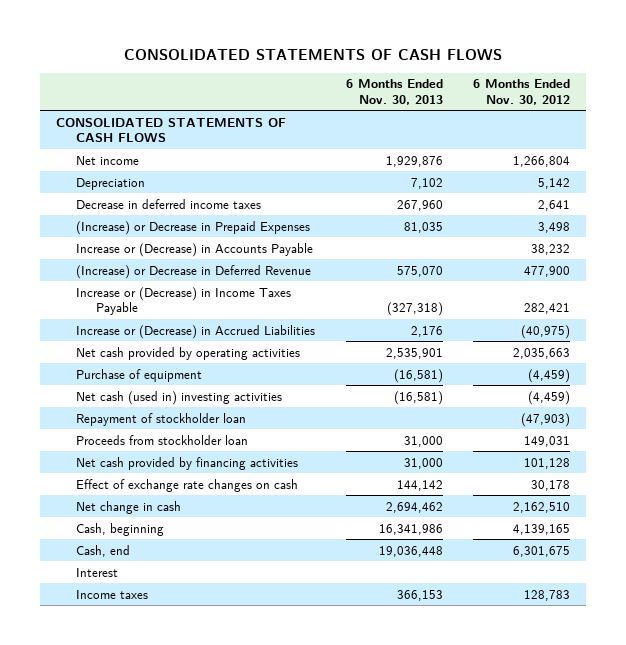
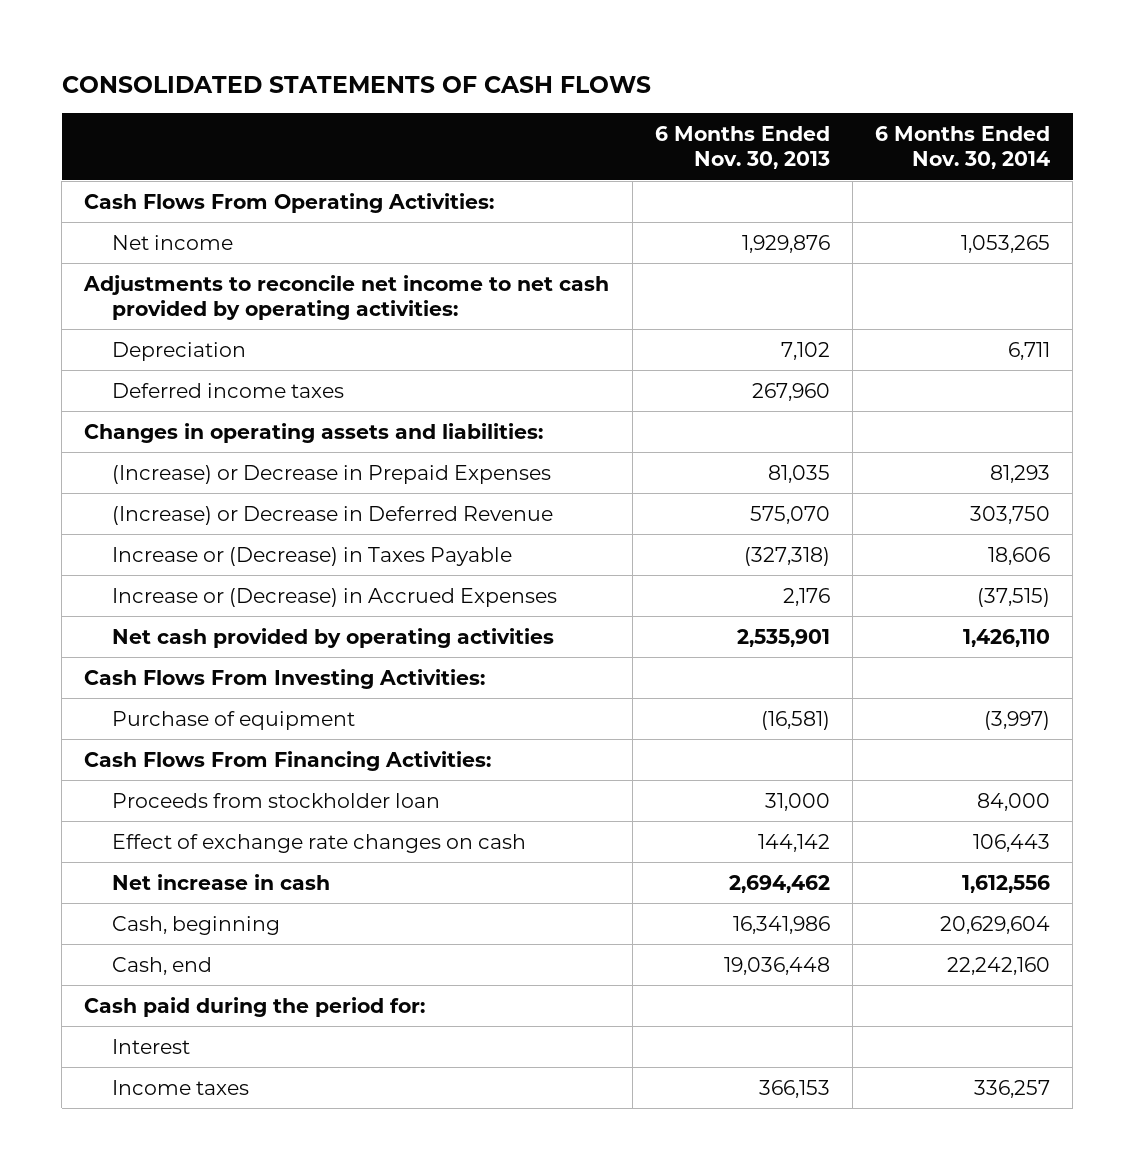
- | 6 Months Ended Nov. 30, 2013 | 6 Months Ended Nov. 30, 2012
+ | 6 Months Ended Nov. 30, 2013 | 6 Months Ended Nov. 30, 2014
- CONSOLIDATED STATEMENTS OF CASH FLOWS
+ Cash Flows From Operating Activities:
+ Adjustments to reconcile net income to net cash provided by operating activities:
- Decrease in deferred income taxes | 267,960 | 2,641
+ Deferred income taxes | 267,960 |
+ Changes in operating assets and liabilities:
- Increase or (Decrease) in Accounts Payable | | 38,232
- Increase or (Decrease) in Income Taxes Payable | (327,318) | 282,421
- Increase or (Decrease) in Accrued Liabilities | 2,176 | (40,975)
+ Increase or (Decrease) in Taxes Payable | (327,318) | 18,606
+ Increase or (Decrease) in Accrued Expenses | 2,176 | (37,515)
+ Cash Flows From Investing Activities:
- Net cash (used in) investing activities | (16,581) | (4,459)
- Repayment of stockholder loan | | (47,903)
+ Cash Flows From Financing Activities:
- Net cash provided by financing activities | 31,000 | 101,128
- Net change in cash | 2,694,462 | 2,162,510
+ Net increase in cash | 2,694,462 | 1,612,556
+ Cash paid during the period for:

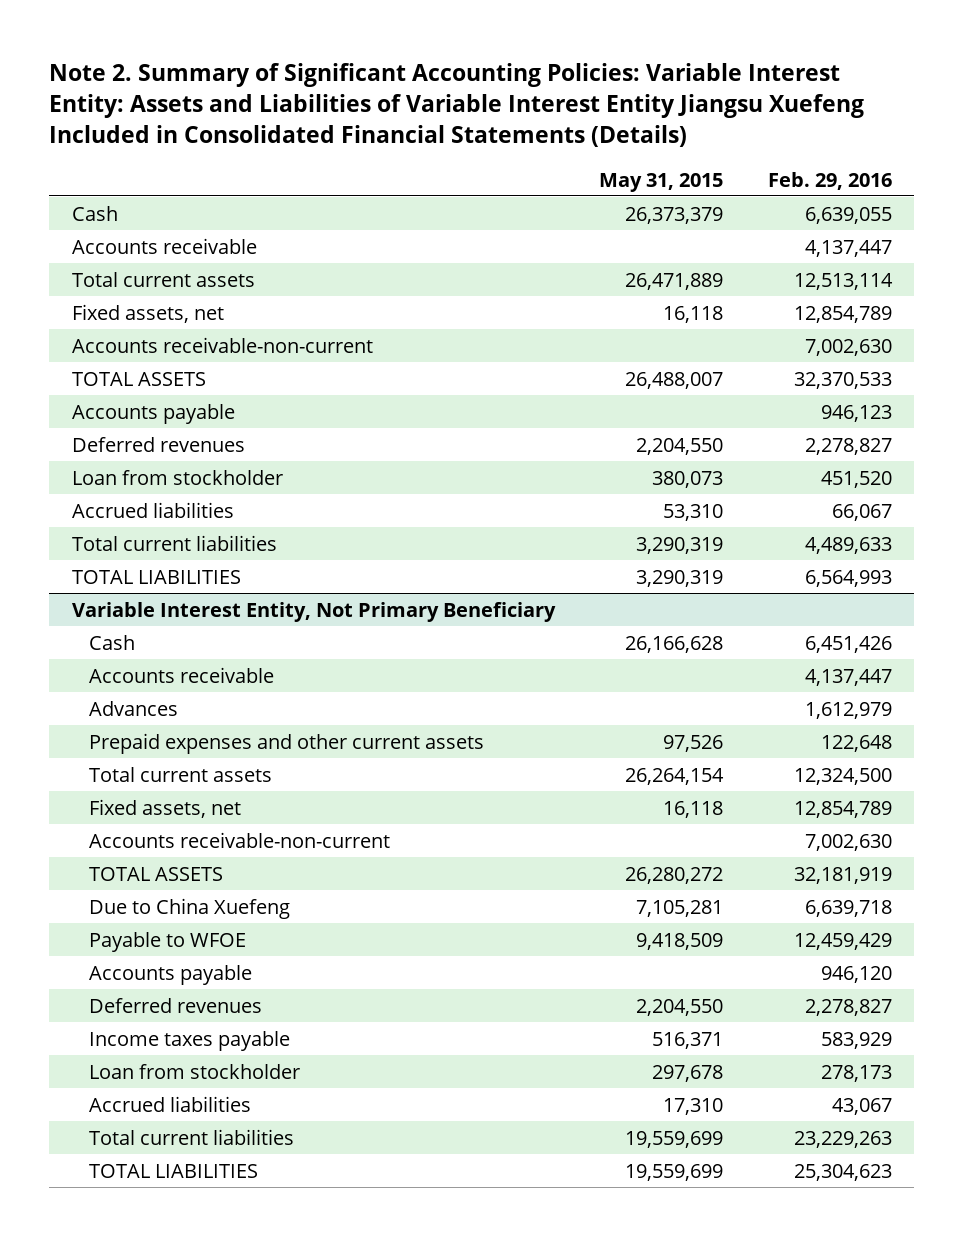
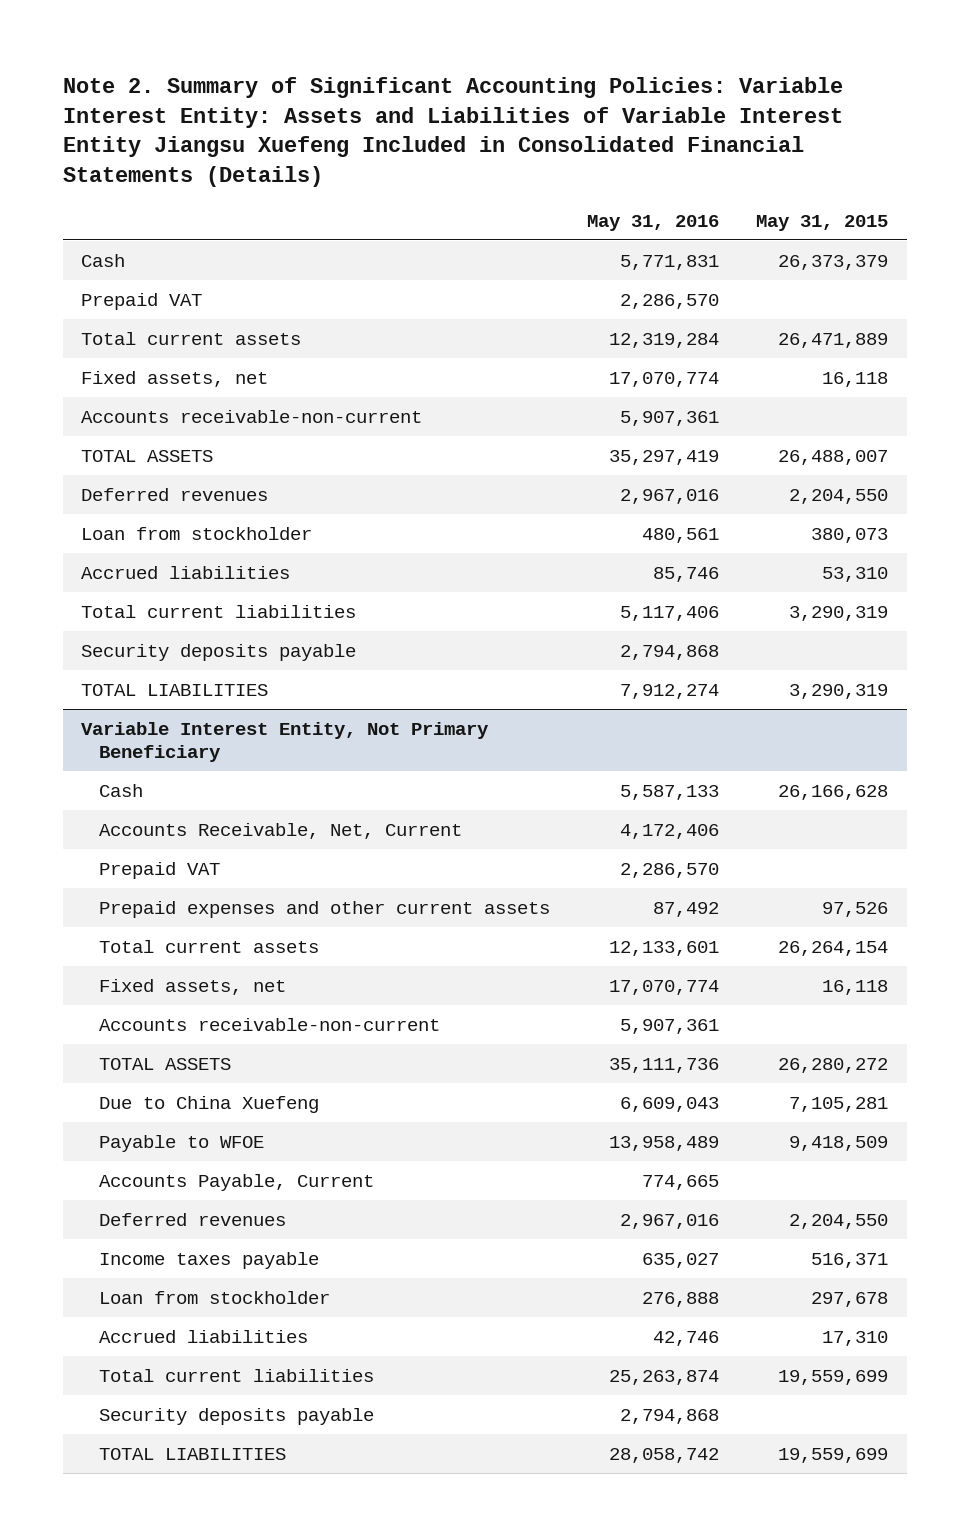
- | May 31, 2015 | Feb. 29, 2016
+ | May 31, 2016 | May 31, 2015
- Accounts receivable | | 4,137,447
+ Prepaid VAT | 2,286,570 |
- Accounts payable | | 946,123
+ Security deposits payable | 2,794,868 |
@ Variable Interest Entity, Not Primary Beneficiary
- Accounts receivable | | 4,137,447
- Advances | | 1,612,979
+ Accounts Receivable, Net, Current | 4,172,406 |
+ Prepaid VAT | 2,286,570 |
- Accounts payable | | 946,120
+ Accounts Payable, Current | 774,665 |
+ Security deposits payable | 2,794,868 |

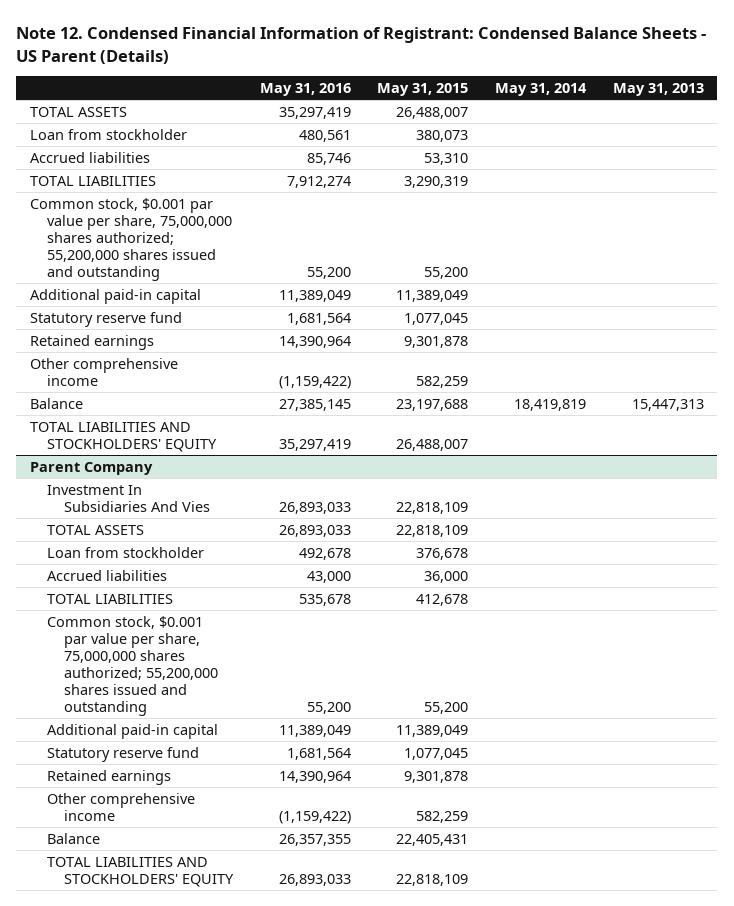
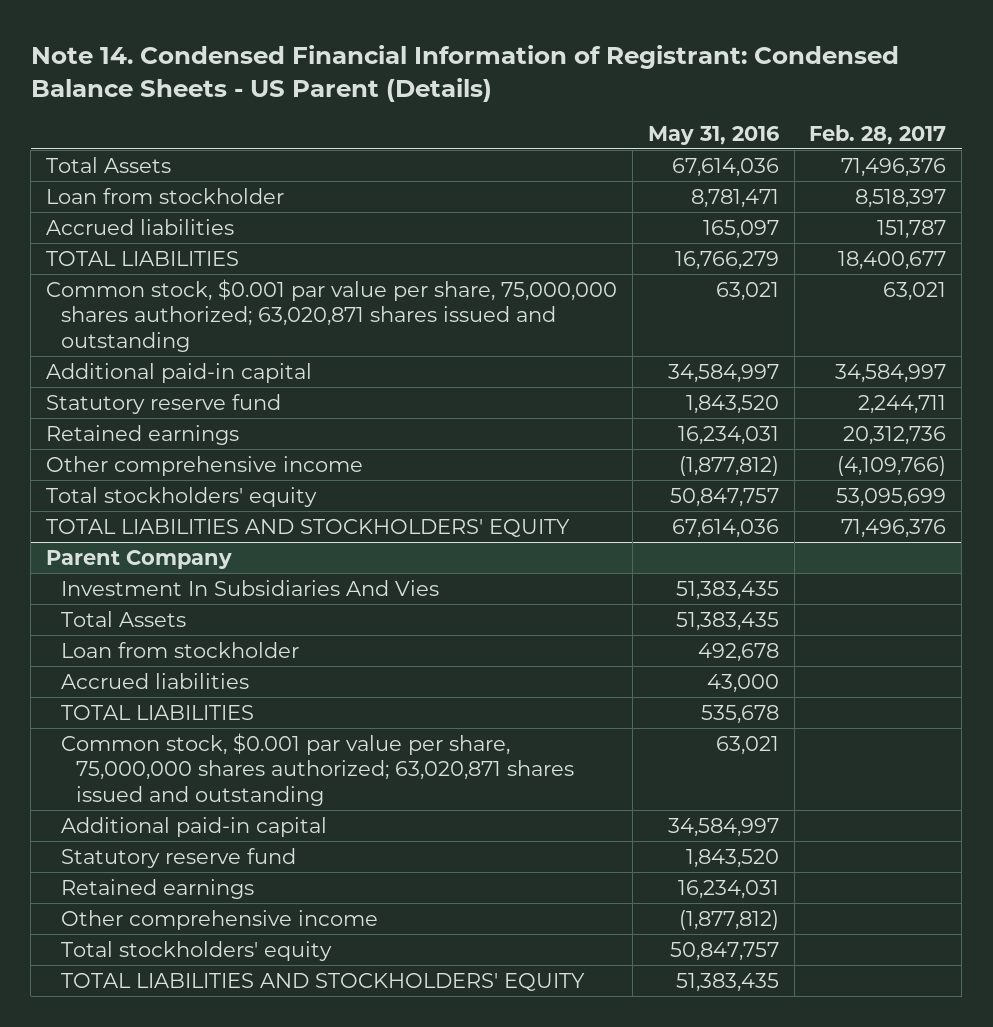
- Note 12. Condensed Financial Information of Registrant: Condensed Balance Sheets - US Parent (Details)
+ Note 14. Condensed Financial Information of Registrant: Condensed Balance Sheets - US Parent (Details)
- | May 31, 2016 | May 31, 2015 | May 31, 2014 | May 31, 2013
+ | May 31, 2016 | Feb. 28, 2017
- TOTAL ASSETS | 35,297,419 | 26,488,007 | |
- Loan from stockholder | 480,561 | 380,073 | |
- Accrued liabilities | 85,746 | 53,310 | |
- TOTAL LIABILITIES | 7,912,274 | 3,290,319 | |
- Common stock, $0.001 par value per share, 75,000,000 shares authorized; 55,200,000 shares issued and outstanding | 55,200 | 55,200 | |
- Additional paid-in capital | 11,389,049 | 11,389,049 | |
- Statutory reserve fund | 1,681,564 | 1,077,045 | |
- Retained earnings | 14,390,964 | 9,301,878 | |
- Other comprehensive income | (1,159,422) | 582,259 | |
- Balance | 27,385,145 | 23,197,688 | 18,419,819 | 15,447,313
- TOTAL LIABILITIES AND STOCKHOLDERS' EQUITY | 35,297,419 | 26,488,007 | |
+ Total Assets | 67,614,036 | 71,496,376
+ Loan from stockholder | 8,781,471 | 8,518,397
+ Accrued liabilities | 165,097 | 151,787
+ TOTAL LIABILITIES | 16,766,279 | 18,400,677
+ Common stock, $0.001 par value per share, 75,000,000 shares authorized; 63,020,871 shares issued and outstanding | 63,021 | 63,021
+ Additional paid-in capital | 34,584,997 | 34,584,997
+ Statutory reserve fund | 1,843,520 | 2,244,711
+ Retained earnings | 16,234,031 | 20,312,736
+ Other comprehensive income | (1,877,812) | (4,109,766)
+ Total stockholders' equity | 50,847,757 | 53,095,699
+ TOTAL LIABILITIES AND STOCKHOLDERS' EQUITY | 67,614,036 | 71,496,376
@ Parent Company
- Investment In Subsidiaries And Vies | 26,893,033 | 22,818,109 | |
- TOTAL ASSETS | 26,893,033 | 22,818,109 | |
+ Investment In Subsidiaries And Vies | 51,383,435 |
+ Total Assets | 51,383,435 |
- Common stock, $0.001 par value per share, 75,000,000 shares authorized; 55,200,000 shares issued and outstanding | 55,200 | 55,200 | |
- Additional paid-in capital | 11,389,049 | 11,389,049 | |
- Statutory reserve fund | 1,681,564 | 1,077,045 | |
- Retained earnings | 14,390,964 | 9,301,878 | |
- Other comprehensive income | (1,159,422) | 582,259 | |
- Balance | 26,357,355 | 22,405,431 | |
- TOTAL LIABILITIES AND STOCKHOLDERS' EQUITY | 26,893,033 | 22,818,109 | |
+ Common stock, $0.001 par value per share, 75,000,000 shares authorized; 63,020,871 shares issued and outstanding | 63,021 |
+ Additional paid-in capital | 34,584,997 |
+ Statutory reserve fund | 1,843,520 |
+ Retained earnings | 16,234,031 |
+ Other comprehensive income | (1,877,812) |
+ Total stockholders' equity | 50,847,757 |
+ TOTAL LIABILITIES AND STOCKHOLDERS' EQUITY | 51,383,435 |

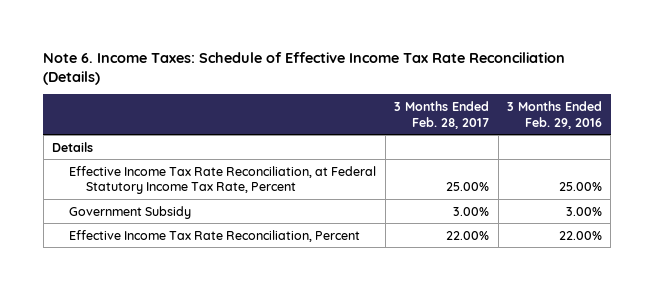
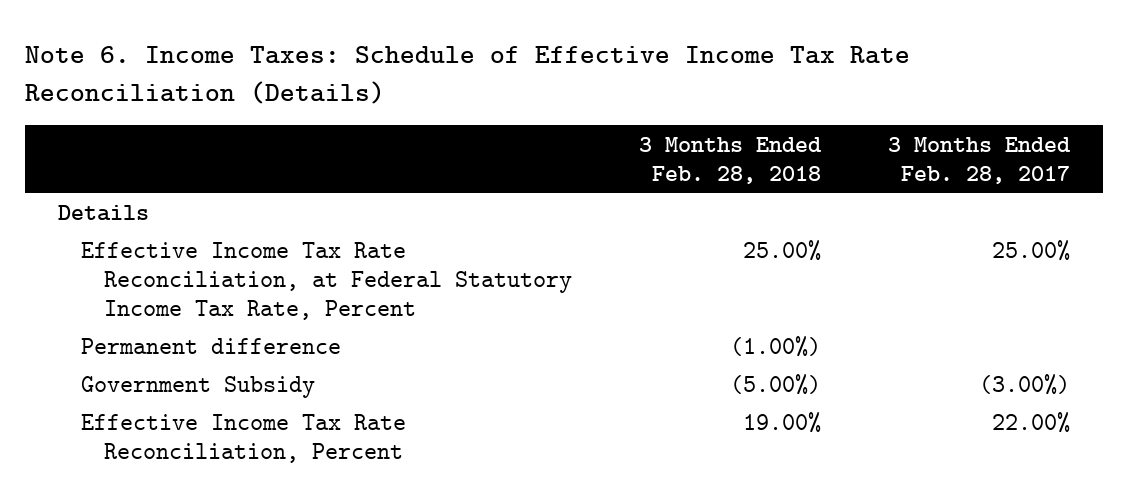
- | 3 Months Ended Feb. 28, 2017 | 3 Months Ended Feb. 29, 2016
+ | 3 Months Ended Feb. 28, 2018 | 3 Months Ended Feb. 28, 2017
- Government Subsidy | 3.00% | 3.00%
+ Permanent difference | (1.00%) |
+ Government Subsidy | (5.00%) | (3.00%)

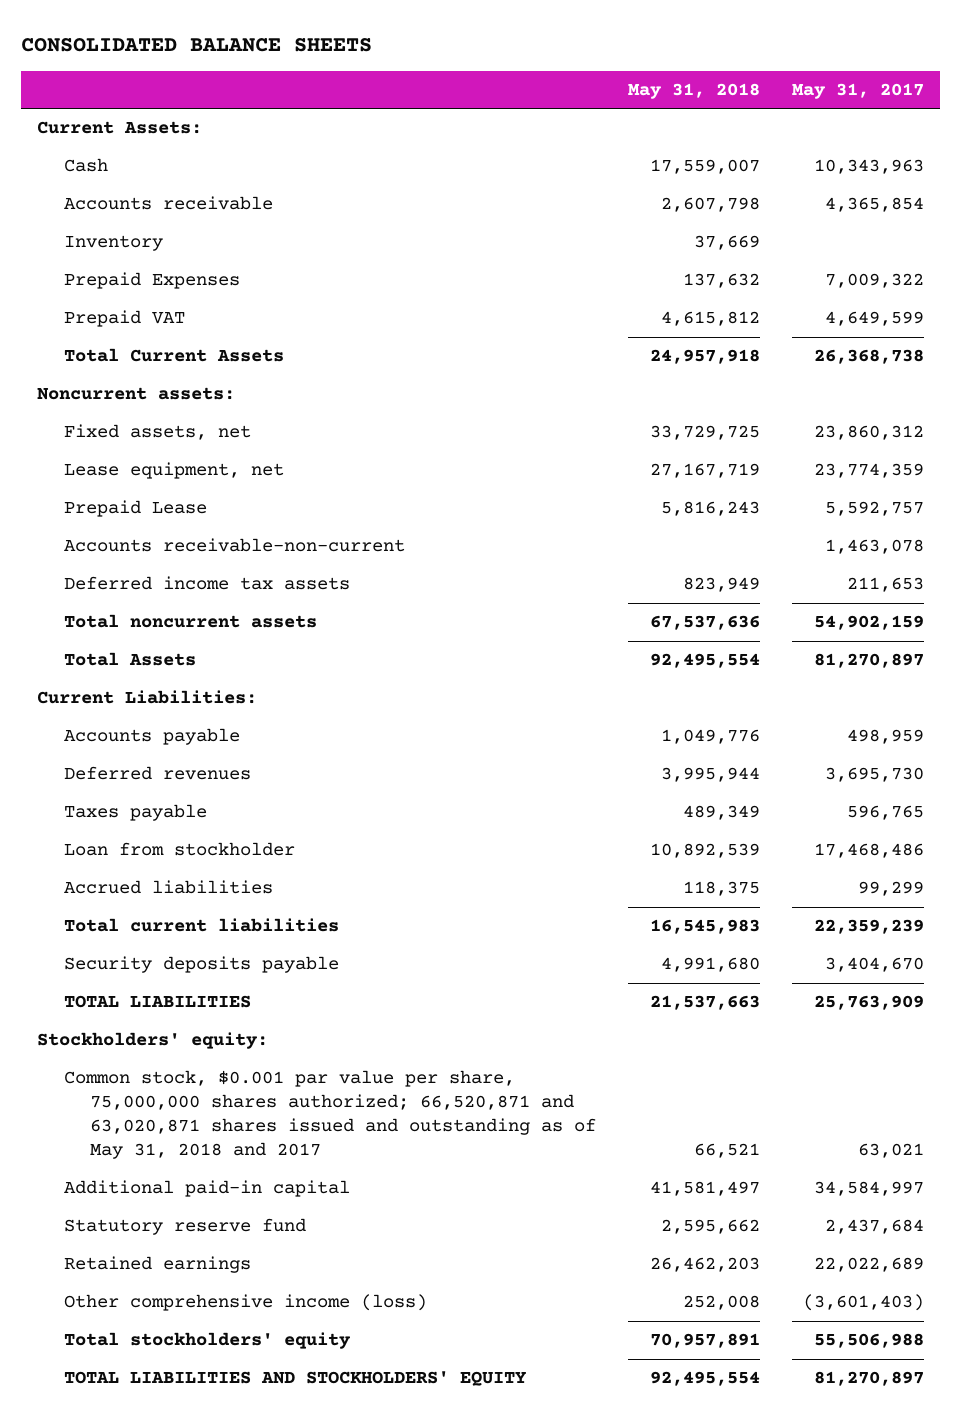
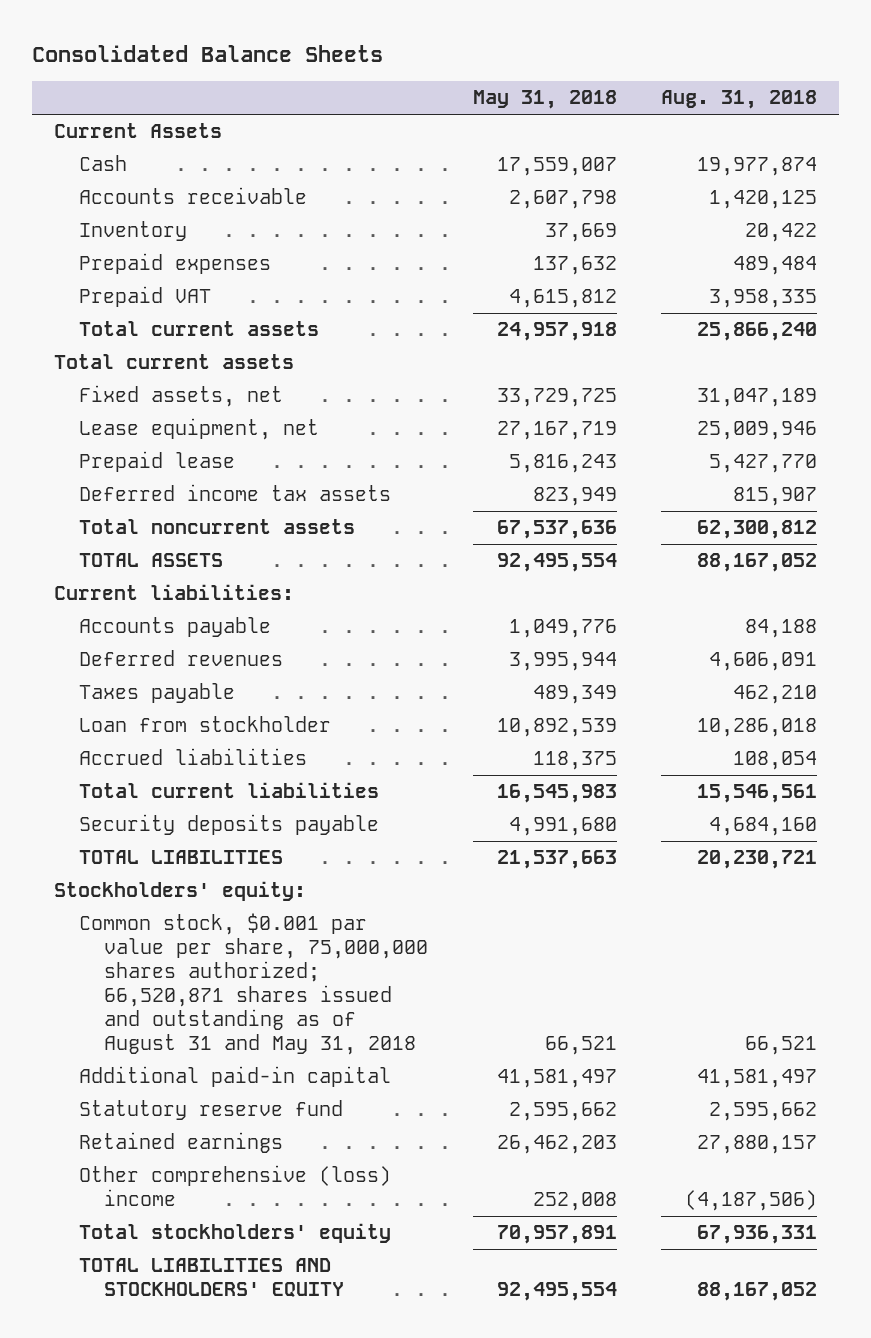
- CONSOLIDATED BALANCE SHEETS
+ Consolidated Balance Sheets
- | May 31, 2018 | May 31, 2017
+ | May 31, 2018 | Aug. 31, 2018
- Current Assets:
+ Current Assets
- Prepaid Expenses | 137,632 | 7,009,322
+ Prepaid expenses | 137,632 | 489,484
- Total Current Assets | 24,957,918 | 26,368,738
- Noncurrent assets:
+ Total current assets | 24,957,918 | 25,866,240
+ Total current assets
- Prepaid Lease | 5,816,243 | 5,592,757
- Accounts receivable-non-current | | 1,463,078
+ Prepaid lease | 5,816,243 | 5,427,770
- Total Assets | 92,495,554 | 81,270,897
- Current Liabilities:
+ TOTAL ASSETS | 92,495,554 | 88,167,052
+ Current liabilities:
- Common stock, $0.001 par value per share, 75,000,000 shares authorized; 66,520,871 and 63,020,871 shares issued and outstanding as of May 31, 2018 and 2017 | 66,521 | 63,021
+ Common stock, $0.001 par value per share, 75,000,000 shares authorized; 66,520,871 shares issued and outstanding as of August 31 and May 31, 2018 | 66,521 | 66,521
- Other comprehensive income (loss) | 252,008 | (3,601,403)
+ Other comprehensive (loss) income | 252,008 | (4,187,506)

